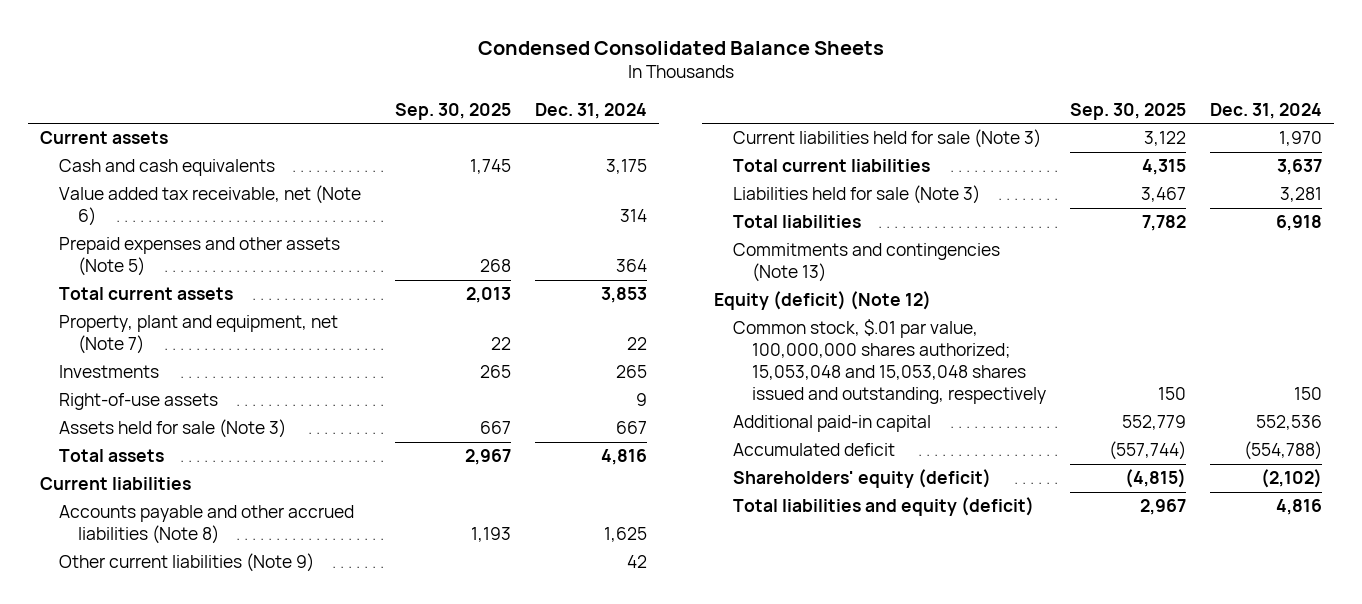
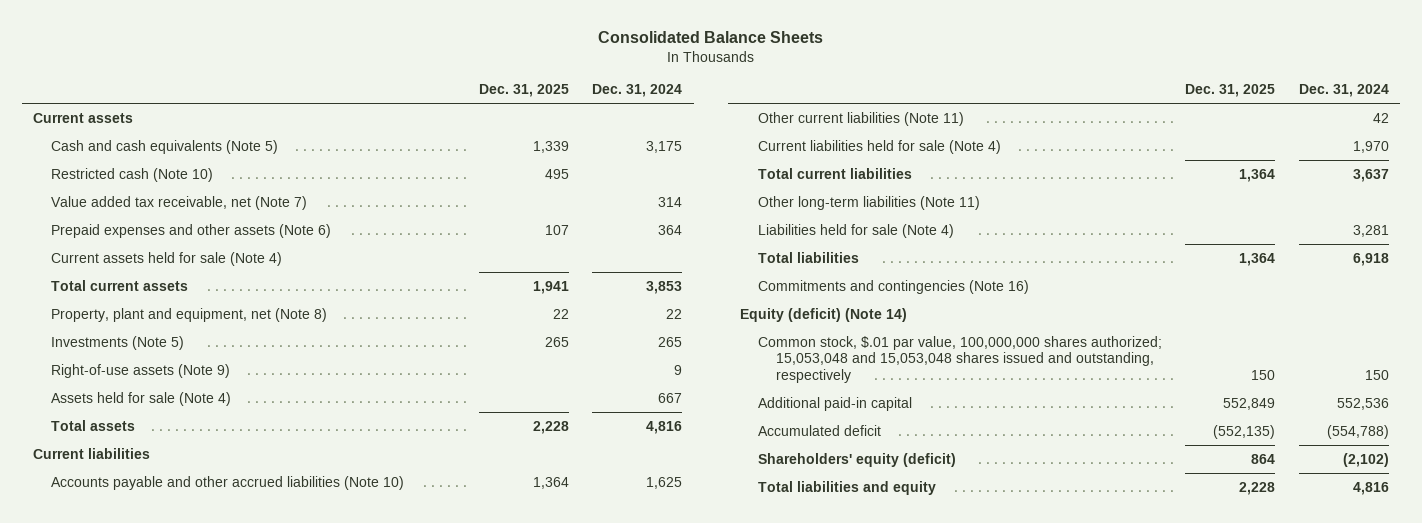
- Condensed Consolidated Balance Sheets
+ Consolidated Balance Sheets
- | Sep. 30, 2025 | Dec. 31, 2024
+ | Dec. 31, 2025 | Dec. 31, 2024
- Cash and cash equivalents | 1,745 | 3,175
- Value added tax receivable, net (Note 6) | | 314
- Prepaid expenses and other assets (Note 5) | 268 | 364
+ Cash and cash equivalents (Note 5) | 1,339 | 3,175
+ Restricted cash (Note 10) | 495 |
+ Value added tax receivable, net (Note 7) | | 314
+ Prepaid expenses and other assets (Note 6) | 107 | 364
+ Current assets held for sale (Note 4)
- Property, plant and equipment, net (Note 7) | 22 | 22
- Investments | 265 | 265
- Right-of-use assets | | 9
- Assets held for sale (Note 3) | 667 | 667
+ Property, plant and equipment, net (Note 8) | 22 | 22
+ Investments (Note 5) | 265 | 265
+ Right-of-use assets (Note 9) | | 9
+ Assets held for sale (Note 4) | | 667
- Accounts payable and other accrued liabilities (Note 8) | 1,193 | 1,625
- Other current liabilities (Note 9) | | 42
- Current liabilities held for sale (Note 3) | 3,122 | 1,970
+ Accounts payable and other accrued liabilities (Note 10) | 1,364 | 1,625
+ Other current liabilities (Note 11) | | 42
+ Current liabilities held for sale (Note 4) | | 1,970
- Liabilities held for sale (Note 3) | 3,467 | 3,281
+ Other long-term liabilities (Note 11)
+ Liabilities held for sale (Note 4) | | 3,281
- Commitments and contingencies (Note 13)
- Equity (deficit) (Note 12)
+ Commitments and contingencies (Note 16)
+ Equity (deficit) (Note 14)
- Total liabilities and equity (deficit) | 2,967 | 4,816
+ Total liabilities and equity | 2,228 | 4,816

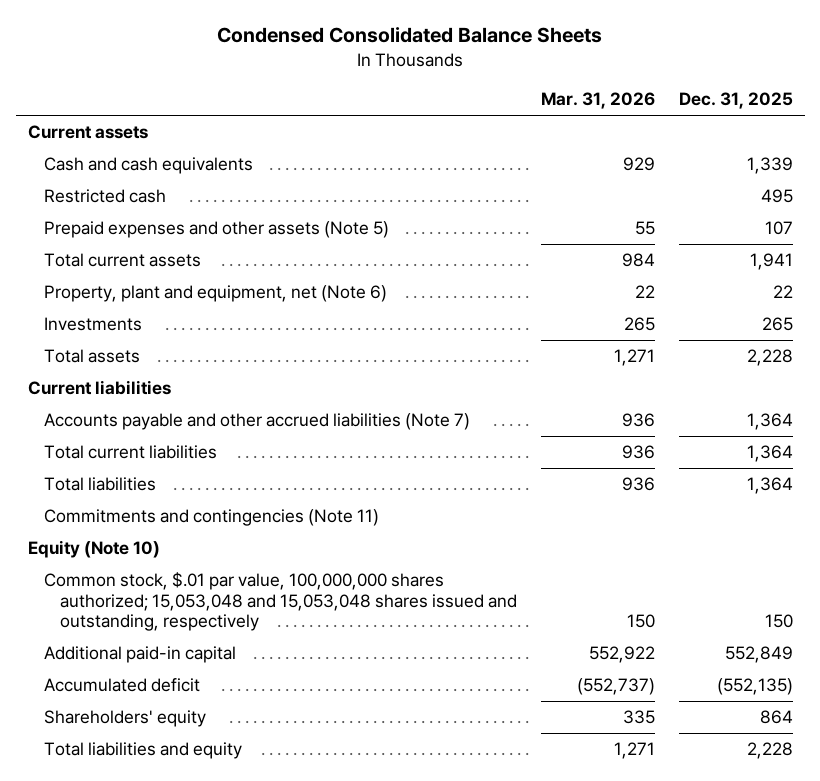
- Consolidated Balance Sheets
+ Condensed Consolidated Balance Sheets
- | Dec. 31, 2025 | Dec. 31, 2024
+ | Mar. 31, 2026 | Dec. 31, 2025
- Cash and cash equivalents (Note 5) | 1,339 | 3,175
- Restricted cash (Note 10) | 495 |
- Value added tax receivable, net (Note 7) | | 314
- Prepaid expenses and other assets (Note 6) | 107 | 364
- Current assets held for sale (Note 4)
+ Cash and cash equivalents | 929 | 1,339
+ Restricted cash | | 495
+ Prepaid expenses and other assets (Note 5) | 55 | 107
- Property, plant and equipment, net (Note 8) | 22 | 22
- Investments (Note 5) | 265 | 265
- Right-of-use assets (Note 9) | | 9
- Assets held for sale (Note 4) | | 667
+ Property, plant and equipment, net (Note 6) | 22 | 22
+ Investments | 265 | 265
- Accounts payable and other accrued liabilities (Note 10) | 1,364 | 1,625
- Other current liabilities (Note 11) | | 42
- Current liabilities held for sale (Note 4) | | 1,970
+ Accounts payable and other accrued liabilities (Note 7) | 936 | 1,364
- Other long-term liabilities (Note 11)
- Liabilities held for sale (Note 4) | | 3,281
- Commitments and contingencies (Note 16)
- Equity (deficit) (Note 14)
+ Commitments and contingencies (Note 11)
+ Equity (Note 10)
- Shareholders' equity (deficit) | 864 | (2,102)
+ Shareholders' equity | 335 | 864

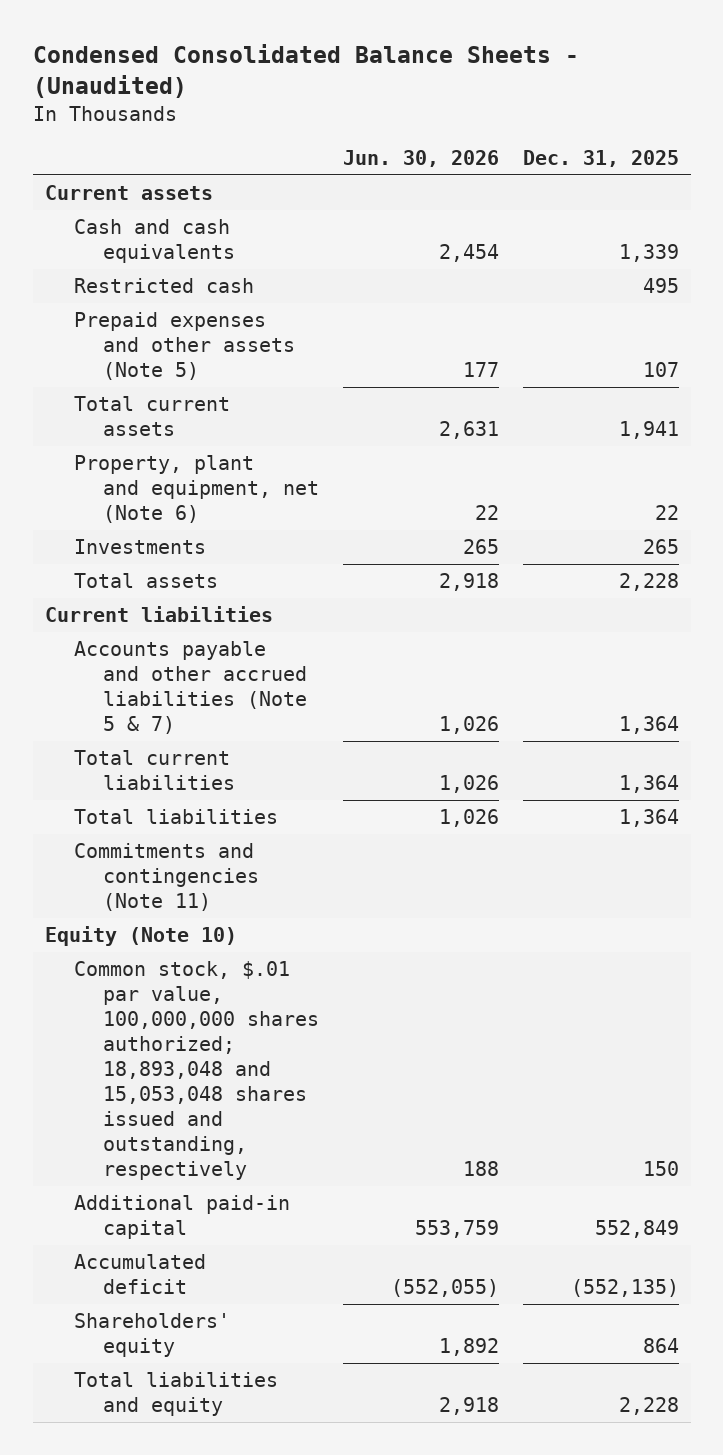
- Condensed Consolidated Balance Sheets
+ Condensed Consolidated Balance Sheets - (Unaudited)
- | Mar. 31, 2026 | Dec. 31, 2025
+ | Jun. 30, 2026 | Dec. 31, 2025
- Accounts payable and other accrued liabilities (Note 7) | 936 | 1,364
+ Accounts payable and other accrued liabilities (Note 5 & 7) | 1,026 | 1,364
- Common stock, $.01 par value, 100,000,000 shares authorized; 15,053,048 and 15,053,048 shares issued and outstanding, respectively | 150 | 150
+ Common stock, $.01 par value, 100,000,000 shares authorized; 18,893,048 and 15,053,048 shares issued and outstanding, respectively | 188 | 150

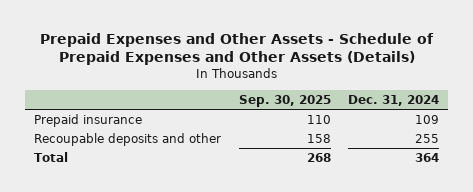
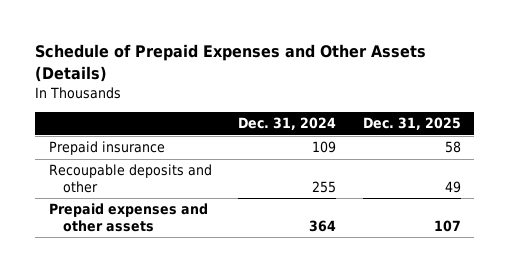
- Prepaid Expenses and Other Assets - Schedule of Prepaid Expenses and Other Assets (Details)
+ Schedule of Prepaid Expenses and Other Assets (Details)
- | Sep. 30, 2025 | Dec. 31, 2024
+ | Dec. 31, 2024 | Dec. 31, 2025
- Total | 268 | 364
+ Prepaid expenses and other assets | 364 | 107

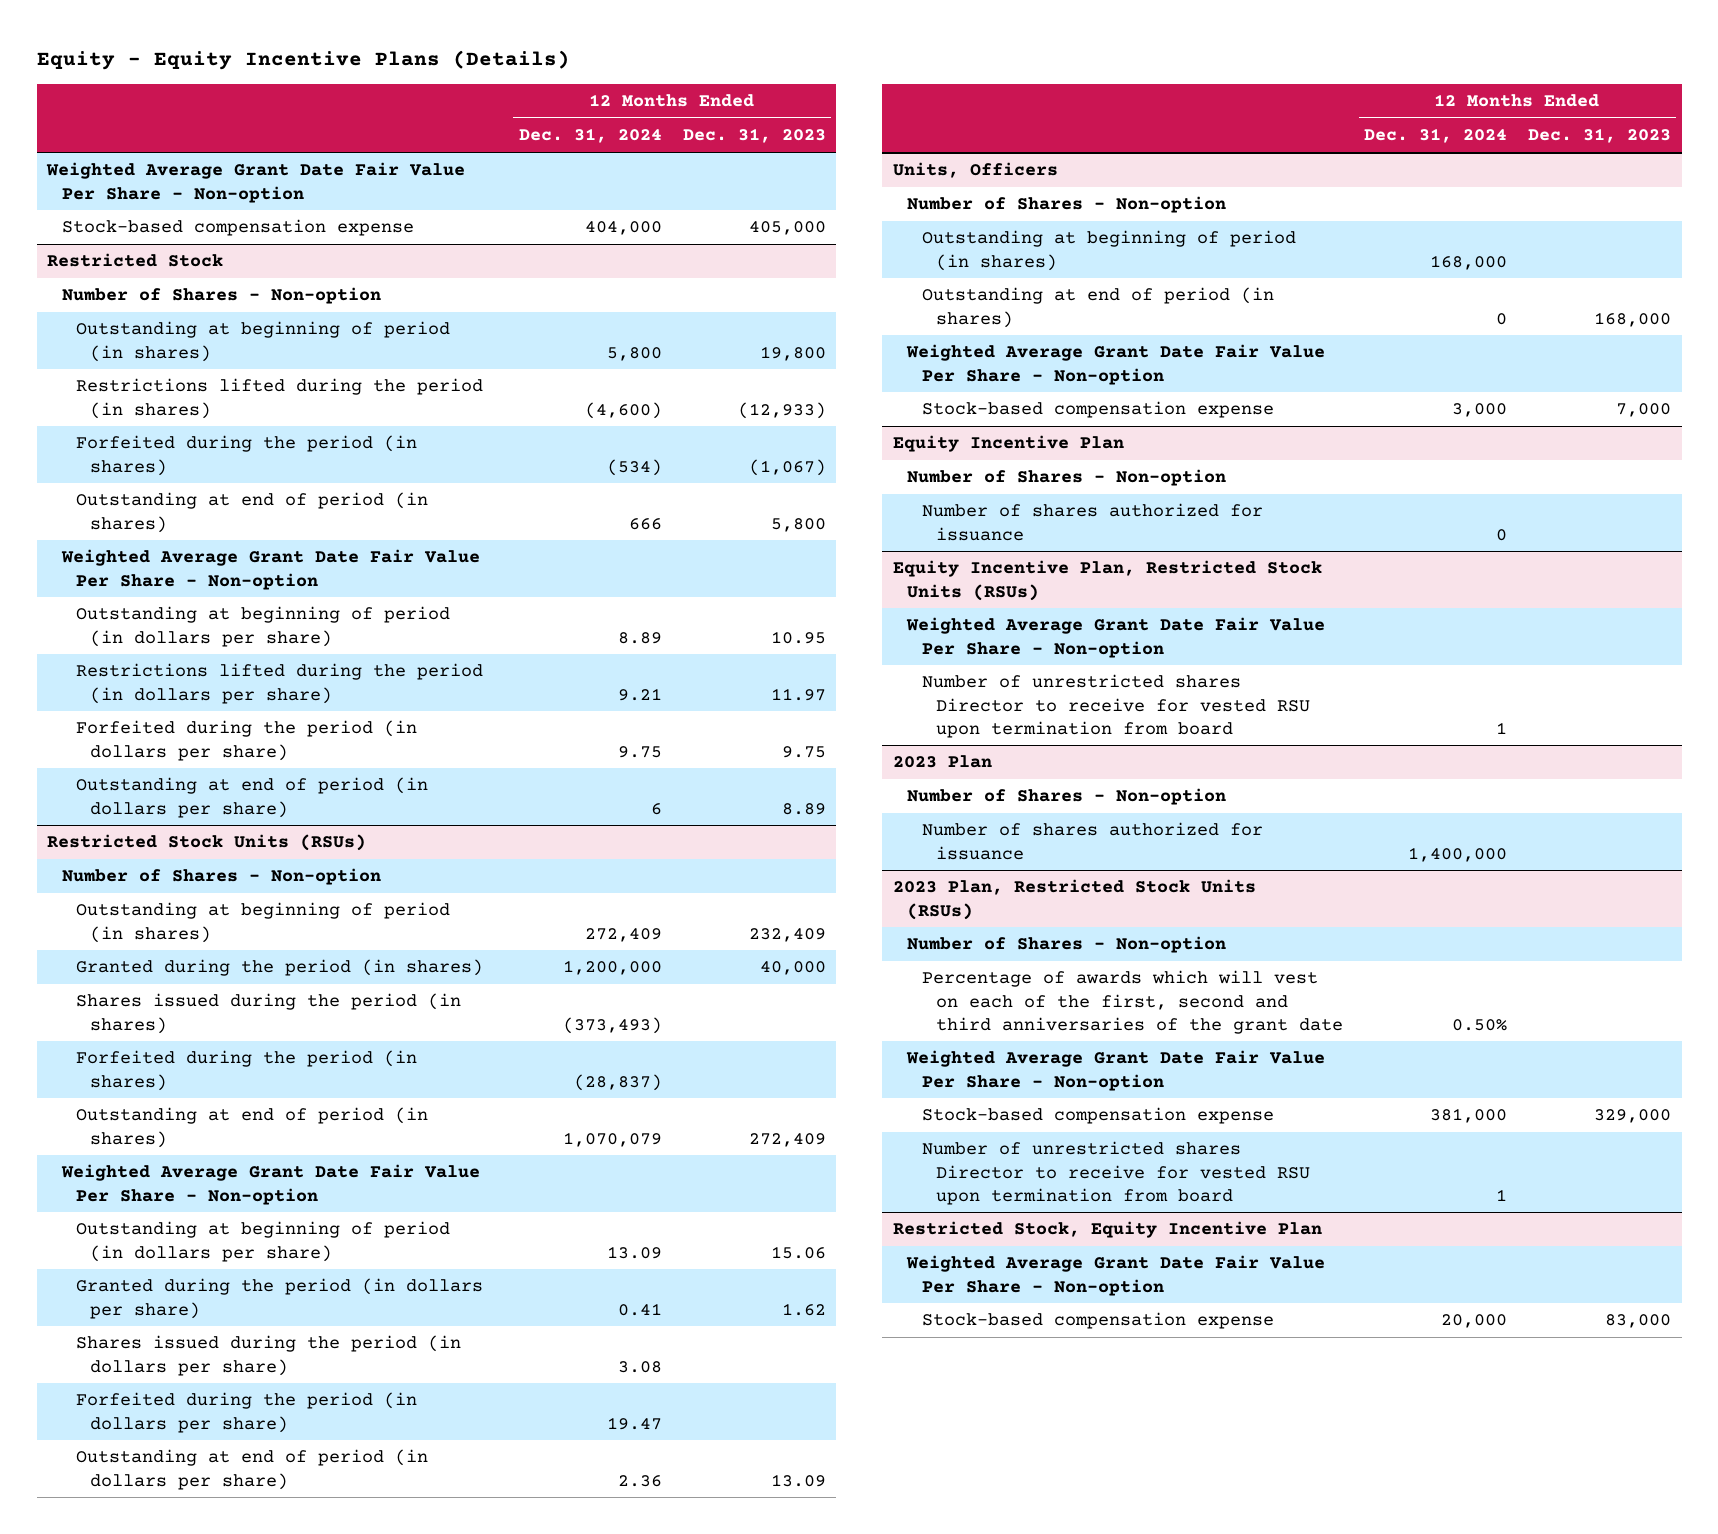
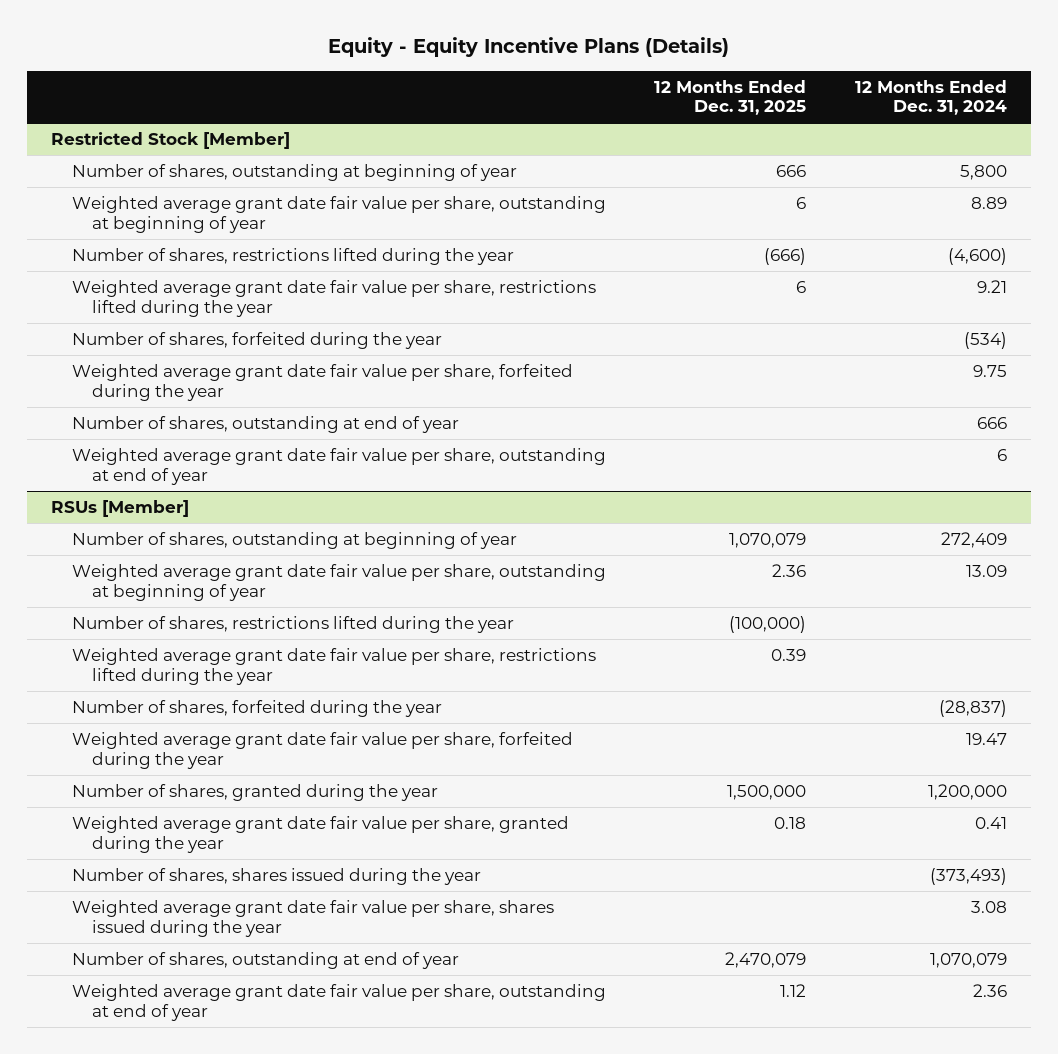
- | 12 Months Ended Dec. 31, 2024 | 12 Months Ended Dec. 31, 2023
+ | 12 Months Ended Dec. 31, 2025 | 12 Months Ended Dec. 31, 2024
- Weighted Average Grant Date Fair Value Per Share - Non-option
- Stock-based compensation expense | 404,000 | 405,000
- Restricted Stock
- Number of Shares - Non-option
- Outstanding at beginning of period (in shares) | 5,800 | 19,800
- Restrictions lifted during the period (in shares) | (4,600) | (12,933)
- Forfeited during the period (in shares) | (534) | (1,067)
- Outstanding at end of period (in shares) | 666 | 5,800
- Weighted Average Grant Date Fair Value Per Share - Non-option
- Outstanding at beginning of period (in dollars per share) | 8.89 | 10.95
- Restrictions lifted during the period (in dollars per share) | 9.21 | 11.97
- Forfeited during the period (in dollars per share) | 9.75 | 9.75
- Outstanding at end of period (in dollars per share) | 6 | 8.89
- Restricted Stock Units (RSUs)
- Number of Shares - Non-option
- Outstanding at beginning of period (in shares) | 272,409 | 232,409
- Granted during the period (in shares) | 1,200,000 | 40,000
- Shares issued during the period (in shares) | (373,493) |
- Forfeited during the period (in shares) | (28,837) |
- Outstanding at end of period (in shares) | 1,070,079 | 272,409
- Weighted Average Grant Date Fair Value Per Share - Non-option
- Outstanding at beginning of period (in dollars per share) | 13.09 | 15.06
- Granted during the period (in dollars per share) | 0.41 | 1.62
- Shares issued during the period (in dollars per share) | 3.08 |
- Forfeited during the period (in dollars per share) | 19.47 |
- Outstanding at end of period (in dollars per share) | 2.36 | 13.09
- Units, Officers
- Number of Shares - Non-option
- Outstanding at beginning of period (in shares) | 168,000 |
- Outstanding at end of period (in shares) | 0 | 168,000
- Weighted Average Grant Date Fair Value Per Share - Non-option
- Stock-based compensation expense | 3,000 | 7,000
- Equity Incentive Plan
- Number of Shares - Non-option
- Number of shares authorized for issuance | 0 |
- Equity Incentive Plan, Restricted Stock Units (RSUs)
- Weighted Average Grant Date Fair Value Per Share - Non-option
- Number of unrestricted shares Director to receive for vested RSU upon termination from board | 1 |
- 2023 Plan
- Number of Shares - Non-option
- Number of shares authorized for issuance | 1,400,000 |
- 2023 Plan, Restricted Stock Units (RSUs)
- Number of Shares - Non-option
- Percentage of awards which will vest on each of the first, second and third anniversaries of the grant date | 0.50% |
- Weighted Average Grant Date Fair Value Per Share - Non-option
- Stock-based compensation expense | 381,000 | 329,000
- Number of unrestricted shares Director to receive for vested RSU upon termination from board | 1 |
- Restricted Stock, Equity Incentive Plan
- Weighted Average Grant Date Fair Value Per Share - Non-option
- Stock-based compensation expense | 20,000 | 83,000
+ Restricted Stock [Member]
+ Number of shares, outstanding at beginning of year | 666 | 5,800
+ Weighted average grant date fair value per share, outstanding at beginning of year | 6 | 8.89
+ Number of shares, restrictions lifted during the year | (666) | (4,600)
+ Weighted average grant date fair value per share, restrictions lifted during the year | 6 | 9.21
+ Number of shares, forfeited during the year | | (534)
+ Weighted average grant date fair value per share, forfeited during the year | | 9.75
+ Number of shares, outstanding at end of year | | 666
+ Weighted average grant date fair value per share, outstanding at end of year | | 6
+ RSUs [Member]
+ Number of shares, outstanding at beginning of year | 1,070,079 | 272,409
+ Weighted average grant date fair value per share, outstanding at beginning of year | 2.36 | 13.09
+ Number of shares, restrictions lifted during the year | (100,000) |
+ Weighted average grant date fair value per share, restrictions lifted during the year | 0.39 |
+ Number of shares, forfeited during the year | | (28,837)
+ Weighted average grant date fair value per share, forfeited during the year | | 19.47
+ Number of shares, granted during the year | 1,500,000 | 1,200,000
+ Weighted average grant date fair value per share, granted during the year | 0.18 | 0.41
+ Number of shares, shares issued during the year | | (373,493)
+ Weighted average grant date fair value per share, shares issued during the year | | 3.08
+ Number of shares, outstanding at end of year | 2,470,079 | 1,070,079
+ Weighted average grant date fair value per share, outstanding at end of year | 1.12 | 2.36

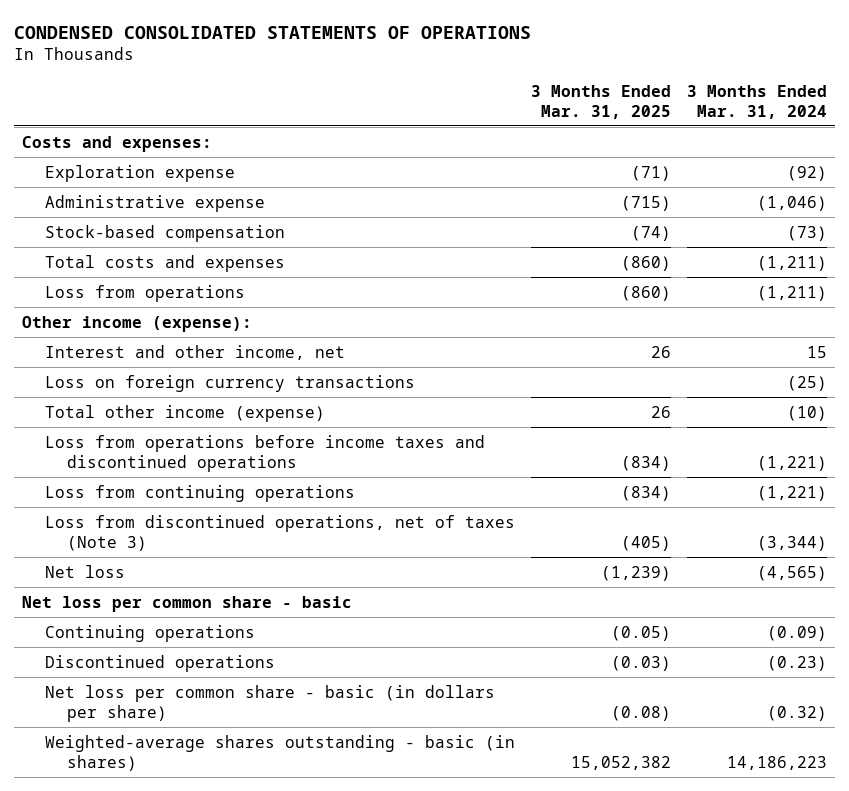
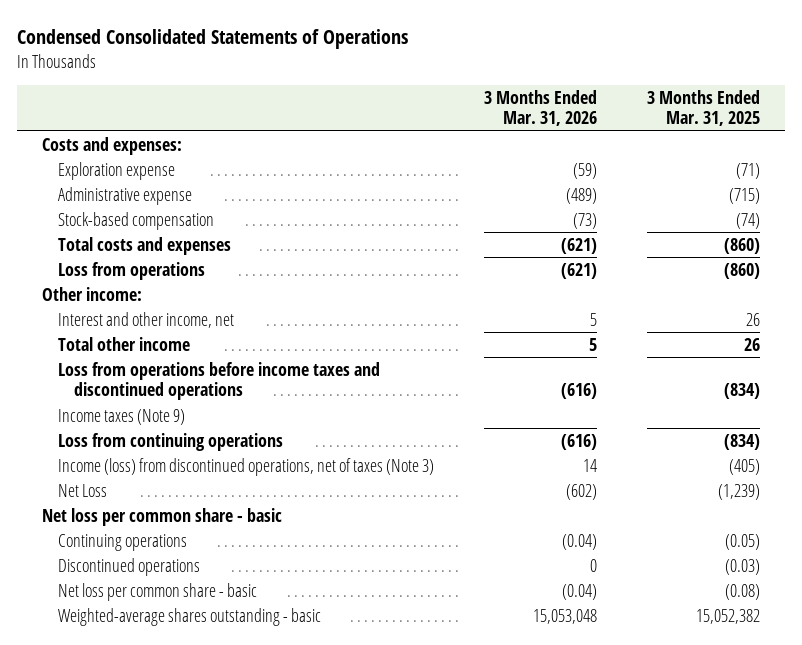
- CONDENSED CONSOLIDATED STATEMENTS OF OPERATIONS
+ Condensed Consolidated Statements of Operations
- | 3 Months Ended Mar. 31, 2025 | 3 Months Ended Mar. 31, 2024
+ | 3 Months Ended Mar. 31, 2026 | 3 Months Ended Mar. 31, 2025
- Other income (expense):
+ Other income:
- Loss on foreign currency transactions | | (25)
- Total other income (expense) | 26 | (10)
+ Total other income | 5 | 26
+ Income taxes (Note 9)
- Loss from discontinued operations, net of taxes (Note 3) | (405) | (3,344)
- Net loss | (1,239) | (4,565)
+ Income (loss) from discontinued operations, net of taxes (Note 3) | 14 | (405)
+ Net Loss | (602) | (1,239)
- Net loss per common share - basic (in dollars per share) | (0.08) | (0.32)
- Weighted-average shares outstanding - basic (in shares) | 15,052,382 | 14,186,223
+ Net loss per common share - basic | (0.04) | (0.08)
+ Weighted-average shares outstanding - basic | 15,053,048 | 15,052,382

